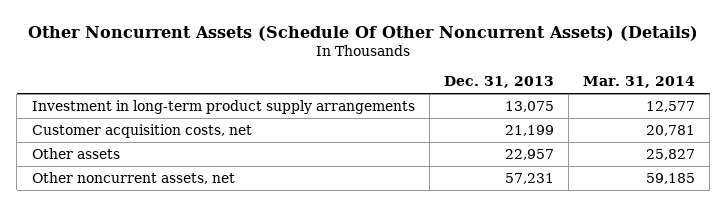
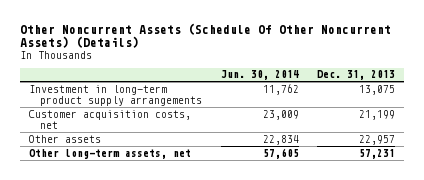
- | Dec. 31, 2013 | Mar. 31, 2014
+ | Jun. 30, 2014 | Dec. 31, 2013
- Other noncurrent assets, net | 57,231 | 59,185
+ Other long-term assets, net | 57,605 | 57,231

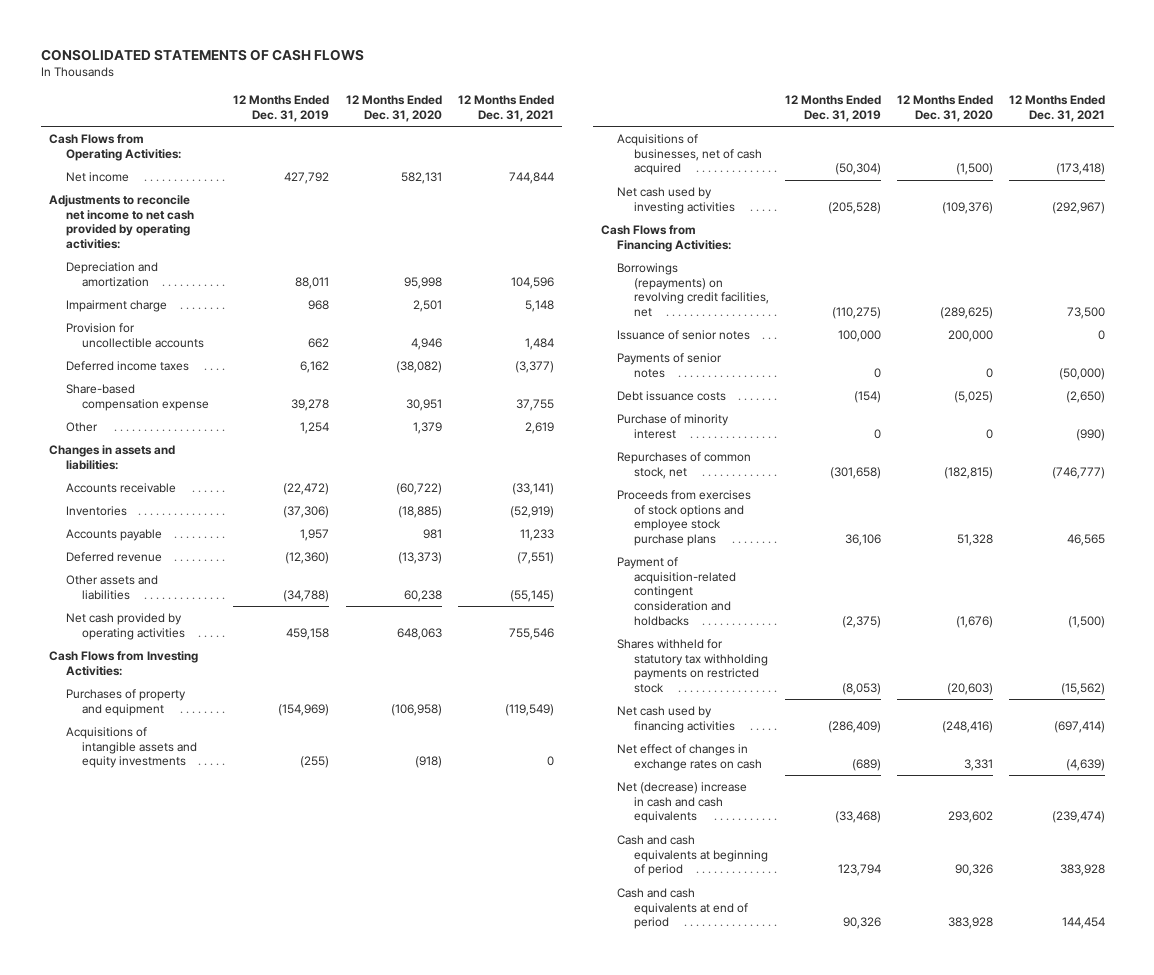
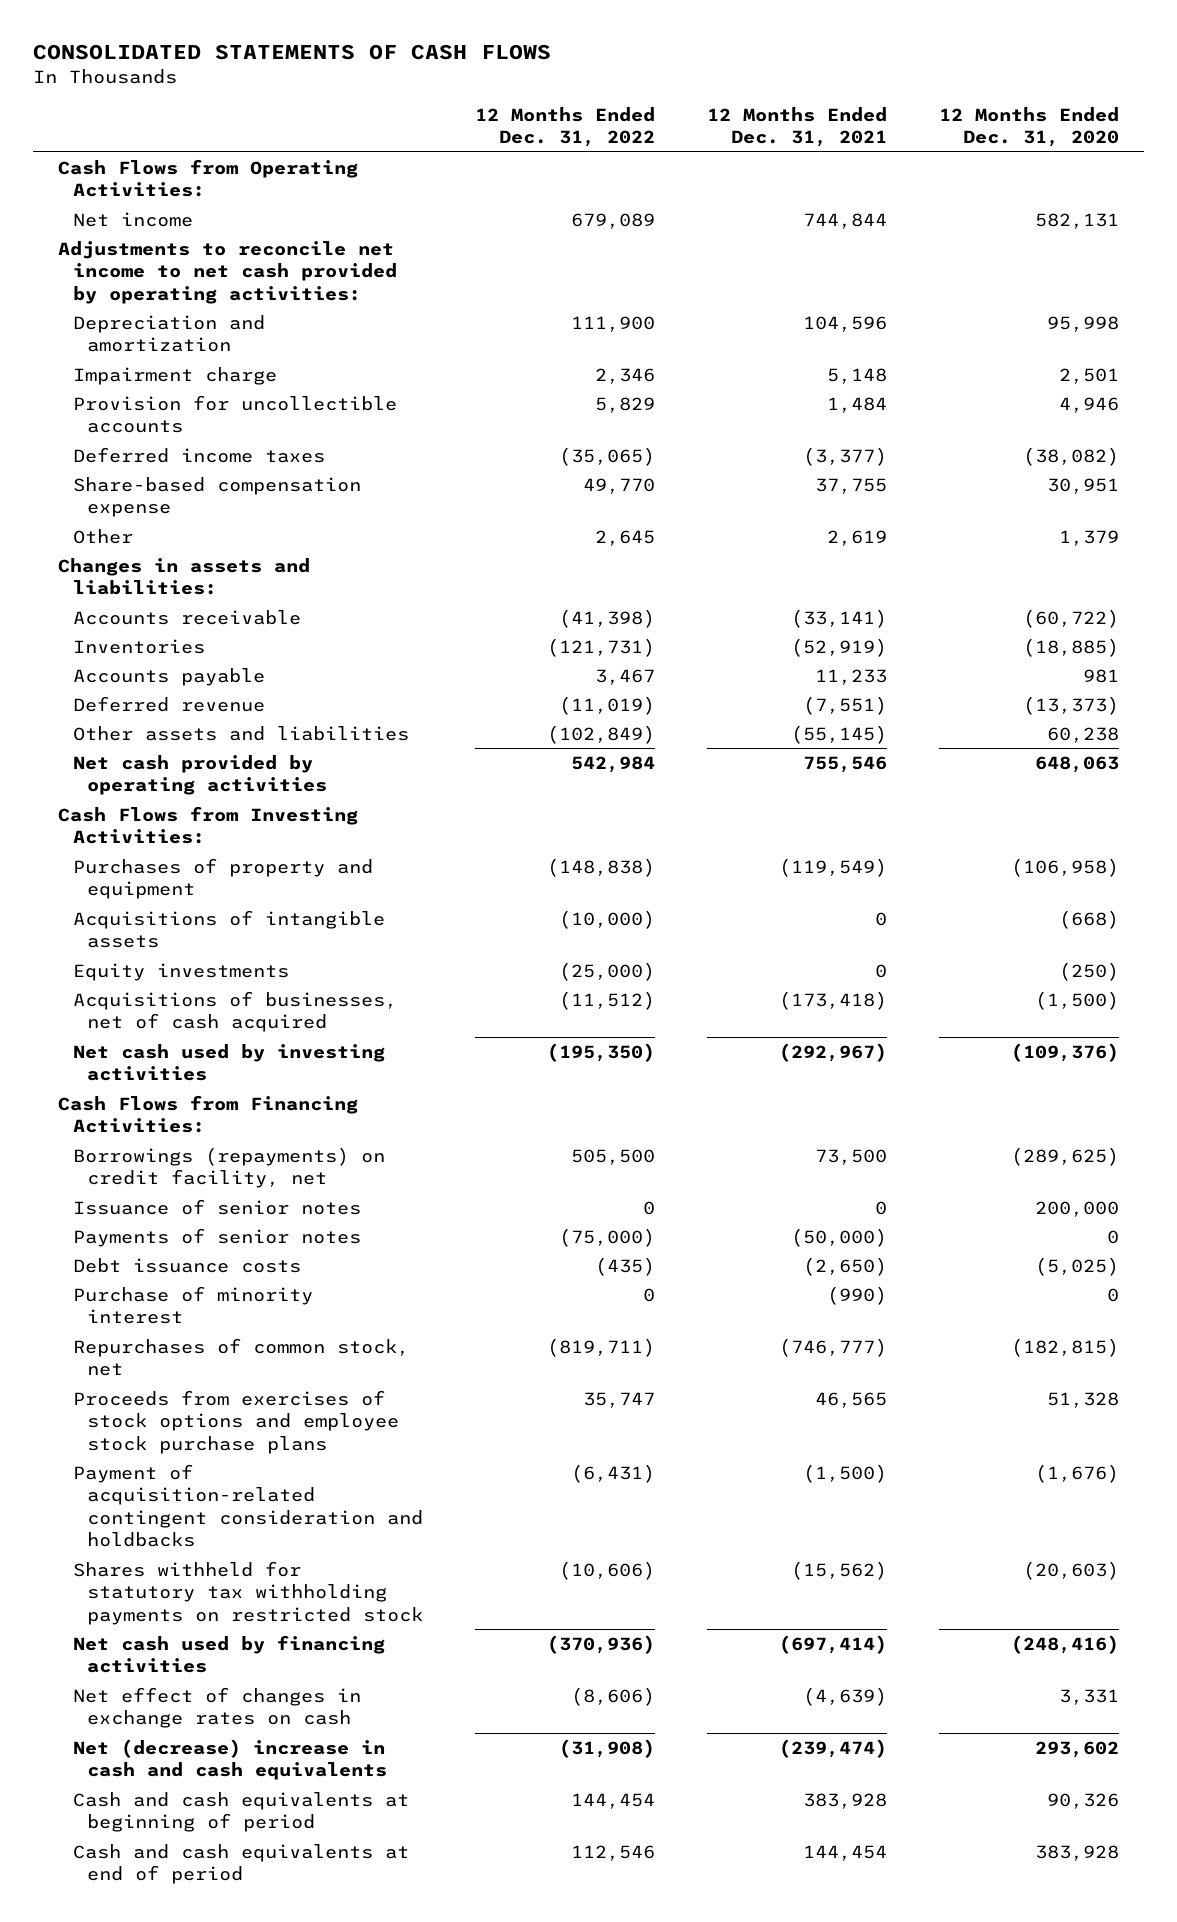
- | 12 Months Ended Dec. 31, 2019 | 12 Months Ended Dec. 31, 2020 | 12 Months Ended Dec. 31, 2021
+ | 12 Months Ended Dec. 31, 2022 | 12 Months Ended Dec. 31, 2021 | 12 Months Ended Dec. 31, 2020
- Acquisitions of intangible assets and equity investments | (255) | (918) | 0
+ Acquisitions of intangible assets | (10,000) | 0 | (668)
+ Equity investments | (25,000) | 0 | (250)
- Borrowings (repayments) on revolving credit facilities, net | (110,275) | (289,625) | 73,500
+ Borrowings (repayments) on credit facility, net | 505,500 | 73,500 | (289,625)

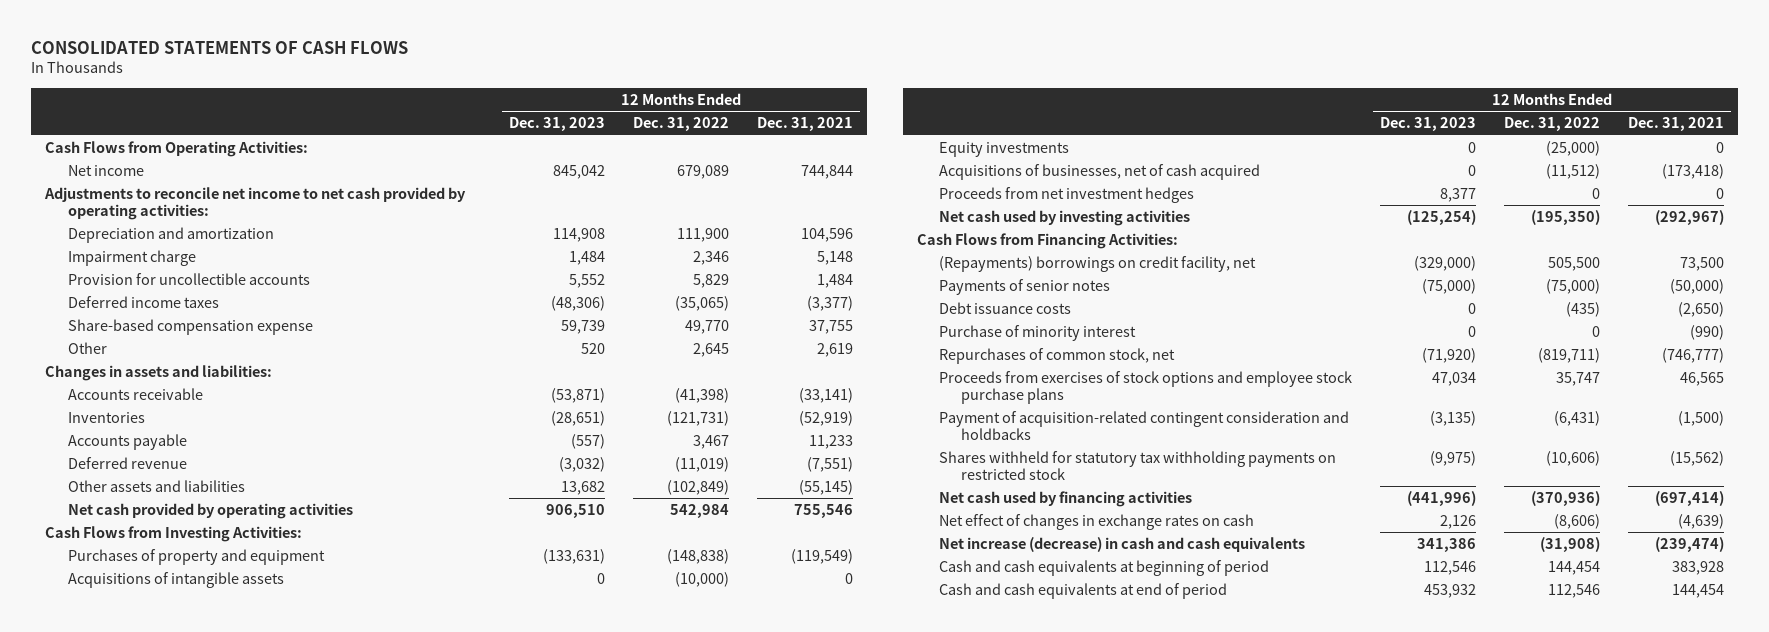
- | 12 Months Ended Dec. 31, 2022 | 12 Months Ended Dec. 31, 2021 | 12 Months Ended Dec. 31, 2020
+ | 12 Months Ended Dec. 31, 2023 | 12 Months Ended Dec. 31, 2022 | 12 Months Ended Dec. 31, 2021
+ Proceeds from net investment hedges | 8,377 | 0 | 0
- Borrowings (repayments) on credit facility, net | 505,500 | 73,500 | (289,625)
- Issuance of senior notes | 0 | 0 | 200,000
+ (Repayments) borrowings on credit facility, net | (329,000) | 505,500 | 73,500
- Net (decrease) increase in cash and cash equivalents | (31,908) | (239,474) | 293,602
+ Net increase (decrease) in cash and cash equivalents | 341,386 | (31,908) | (239,474)

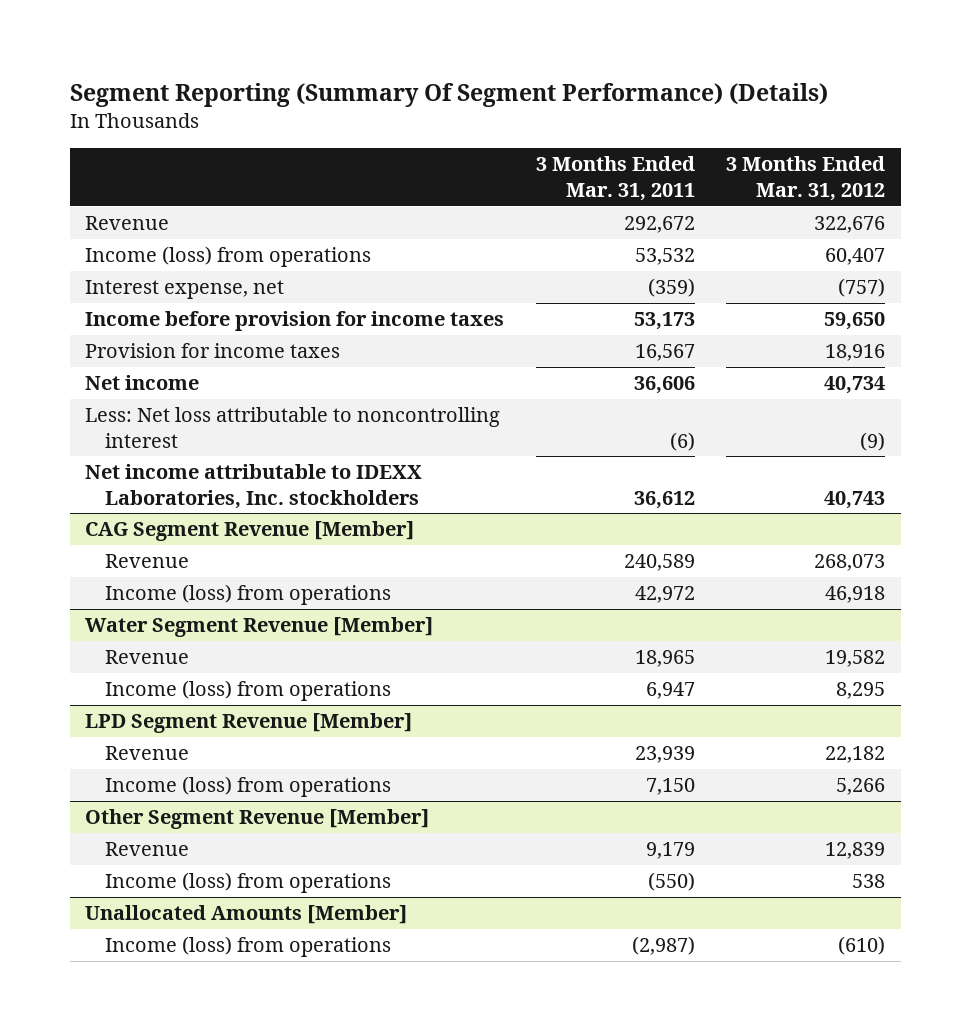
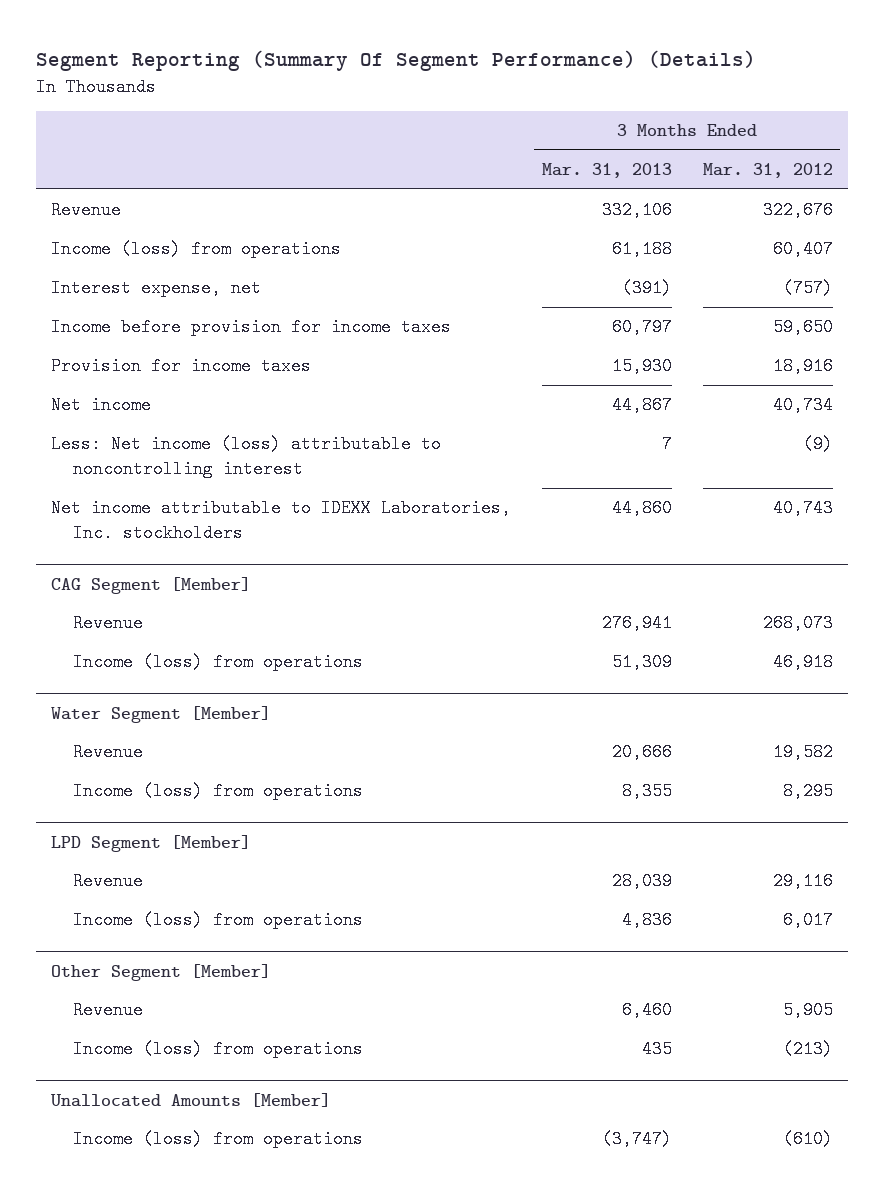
- | 3 Months Ended Mar. 31, 2011 | 3 Months Ended Mar. 31, 2012
+ | 3 Months Ended Mar. 31, 2013 | 3 Months Ended Mar. 31, 2012
- Less: Net loss attributable to noncontrolling interest | (6) | (9)
+ Less: Net income (loss) attributable to noncontrolling interest | 7 | (9)
- CAG Segment Revenue [Member]
+ CAG Segment [Member]
- Water Segment Revenue [Member]
+ Water Segment [Member]
- LPD Segment Revenue [Member]
- Revenue | 23,939 | 22,182
- Income (loss) from operations | 7,150 | 5,266
- Other Segment Revenue [Member]
- Revenue | 9,179 | 12,839
- Income (loss) from operations | (550) | 538
+ LPD Segment [Member]
+ Revenue | 28,039 | 29,116
+ Income (loss) from operations | 4,836 | 6,017
+ Other Segment [Member]
+ Revenue | 6,460 | 5,905
+ Income (loss) from operations | 435 | (213)

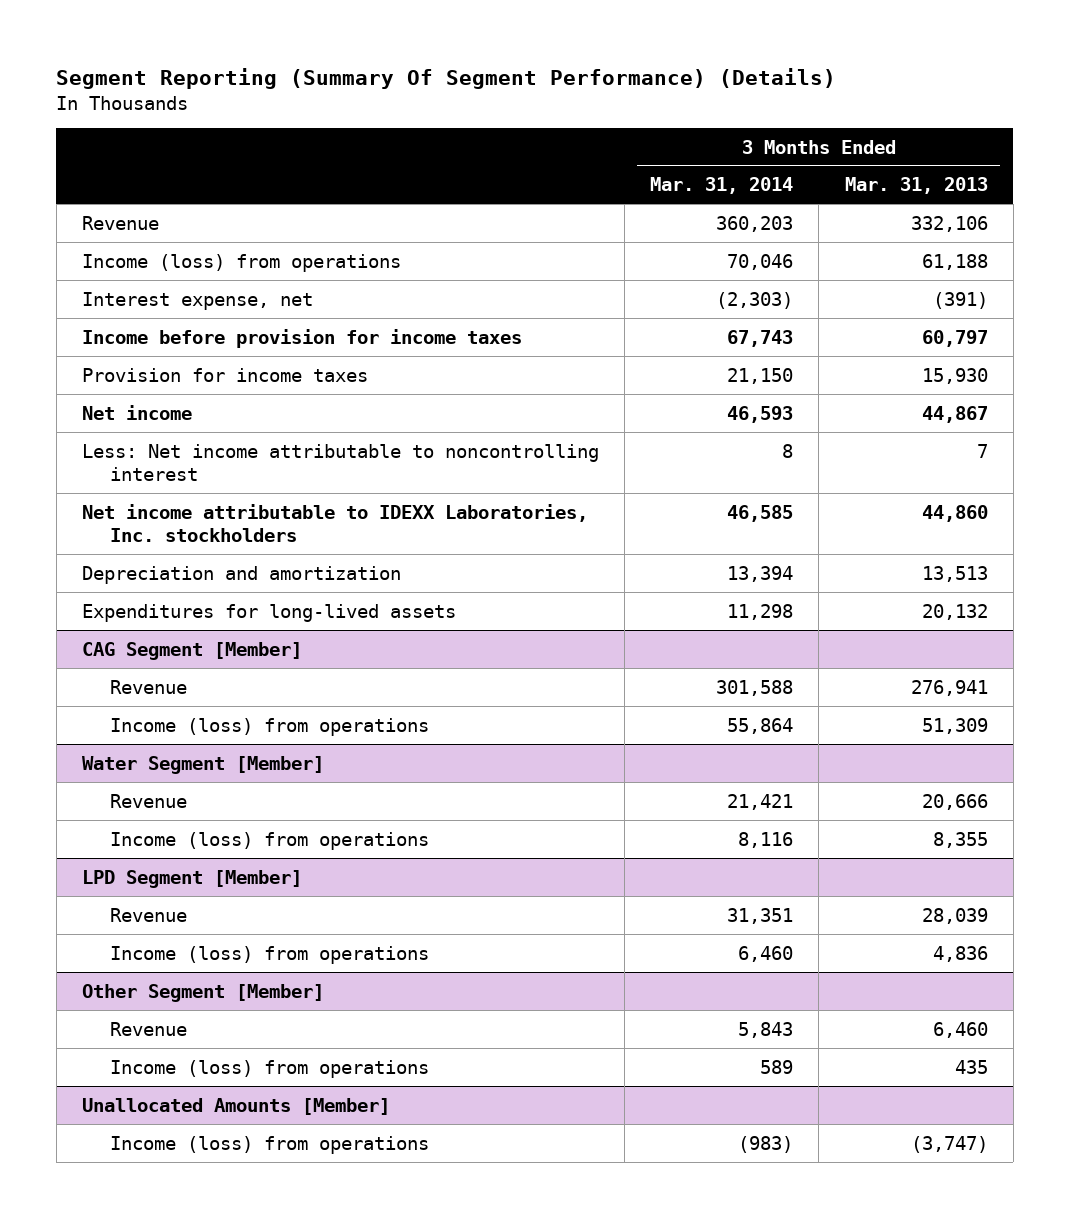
- | 3 Months Ended Mar. 31, 2013 | 3 Months Ended Mar. 31, 2012
+ | 3 Months Ended Mar. 31, 2014 | 3 Months Ended Mar. 31, 2013
- Less: Net income (loss) attributable to noncontrolling interest | 7 | (9)
+ Less: Net income attributable to noncontrolling interest | 8 | 7
+ Depreciation and amortization | 13,394 | 13,513
+ Expenditures for long-lived assets | 11,298 | 20,132

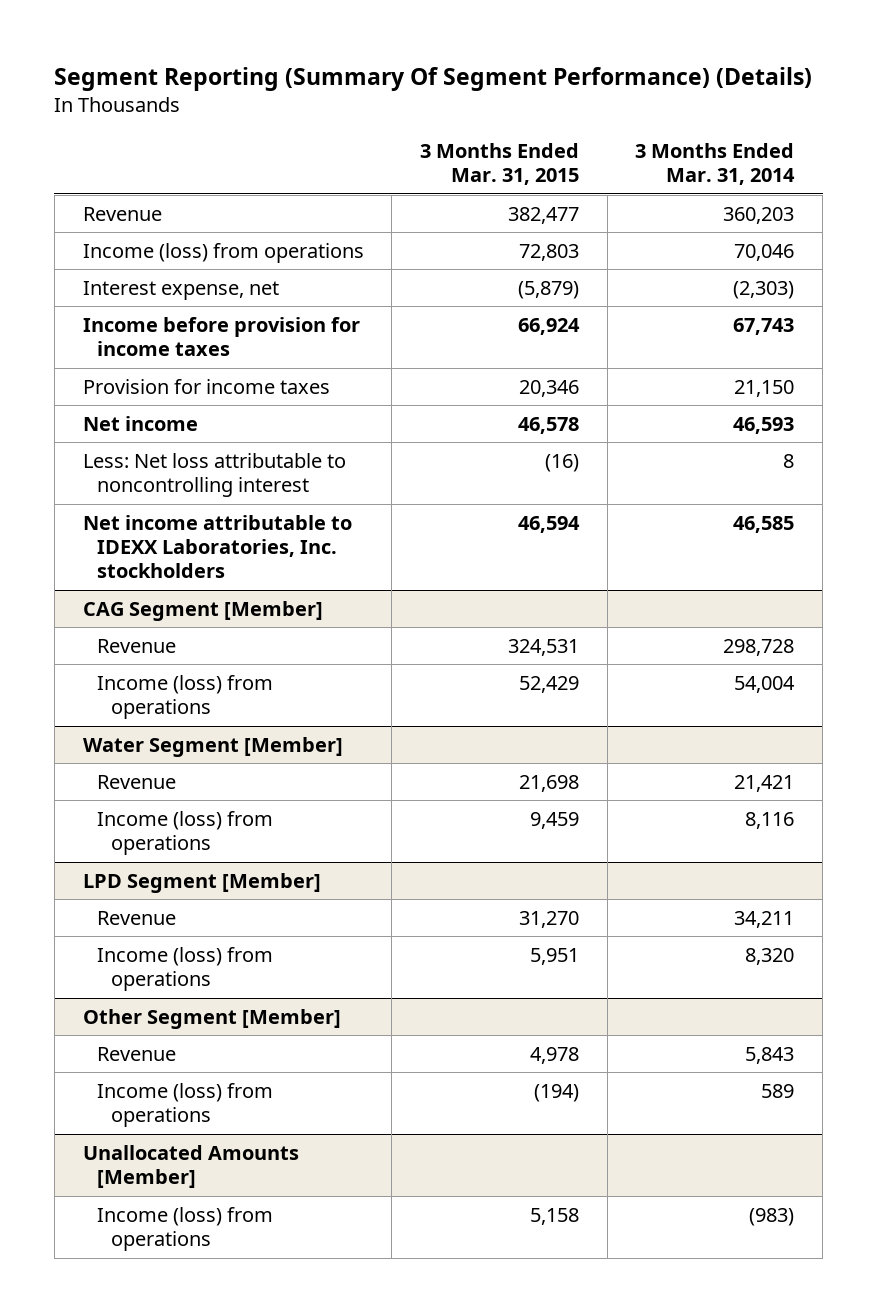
- | 3 Months Ended Mar. 31, 2014 | 3 Months Ended Mar. 31, 2013
+ | 3 Months Ended Mar. 31, 2015 | 3 Months Ended Mar. 31, 2014
- Less: Net income attributable to noncontrolling interest | 8 | 7
+ Less: Net loss attributable to noncontrolling interest | (16) | 8
- Depreciation and amortization | 13,394 | 13,513
- Expenditures for long-lived assets | 11,298 | 20,132
@ CAG Segment [Member]
- Revenue | 301,588 | 276,941
- Income (loss) from operations | 55,864 | 51,309
+ Revenue | 324,531 | 298,728
+ Income (loss) from operations | 52,429 | 54,004
@ LPD Segment [Member]
- Revenue | 31,351 | 28,039
- Income (loss) from operations | 6,460 | 4,836
+ Revenue | 31,270 | 34,211
+ Income (loss) from operations | 5,951 | 8,320

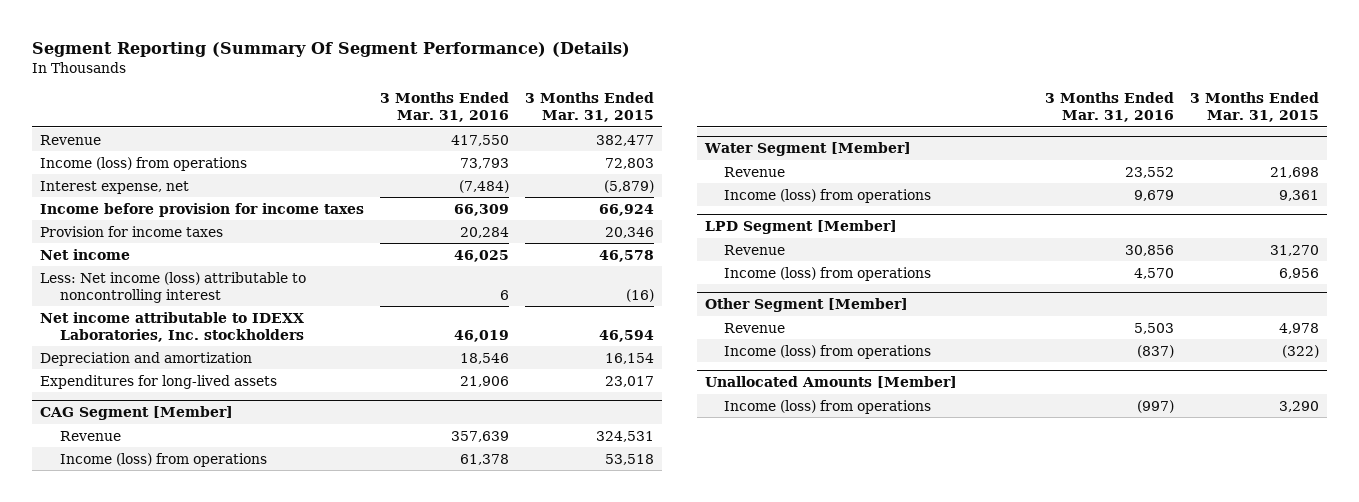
- | 3 Months Ended Mar. 31, 2015 | 3 Months Ended Mar. 31, 2014
+ | 3 Months Ended Mar. 31, 2016 | 3 Months Ended Mar. 31, 2015
- Less: Net loss attributable to noncontrolling interest | (16) | 8
+ Less: Net income (loss) attributable to noncontrolling interest | 6 | (16)
+ Depreciation and amortization | 18,546 | 16,154
+ Expenditures for long-lived assets | 21,906 | 23,017
@ CAG Segment [Member]
- Income (loss) from operations | 52,429 | 54,004
+ Income (loss) from operations | 61,378 | 53,518
@ Water Segment [Member]
- Income (loss) from operations | 9,459 | 8,116
+ Income (loss) from operations | 9,679 | 9,361
@ LPD Segment [Member]
- Income (loss) from operations | 5,951 | 8,320
+ Income (loss) from operations | 4,570 | 6,956
@ Other Segment [Member]
- Income (loss) from operations | (194) | 589
+ Income (loss) from operations | (837) | (322)
@ Unallocated Amounts [Member]
- Income (loss) from operations | 5,158 | (983)
+ Income (loss) from operations | (997) | 3,290

